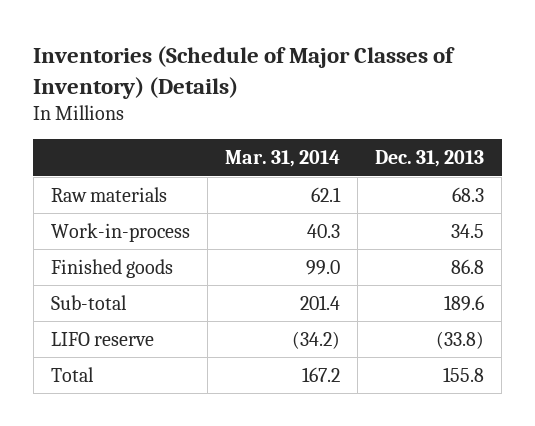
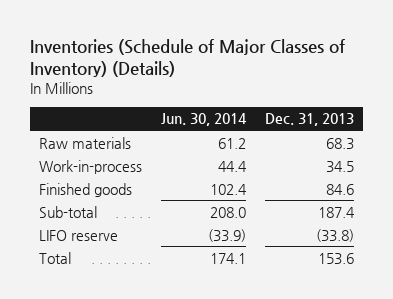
- | Mar. 31, 2014 | Dec. 31, 2013
+ | Jun. 30, 2014 | Dec. 31, 2013
- Finished goods | 99.0 | 86.8
- Sub-total | 201.4 | 189.6
+ Finished goods | 102.4 | 84.6
+ Sub-total | 208.0 | 187.4
- Total | 167.2 | 155.8
+ Total | 174.1 | 153.6

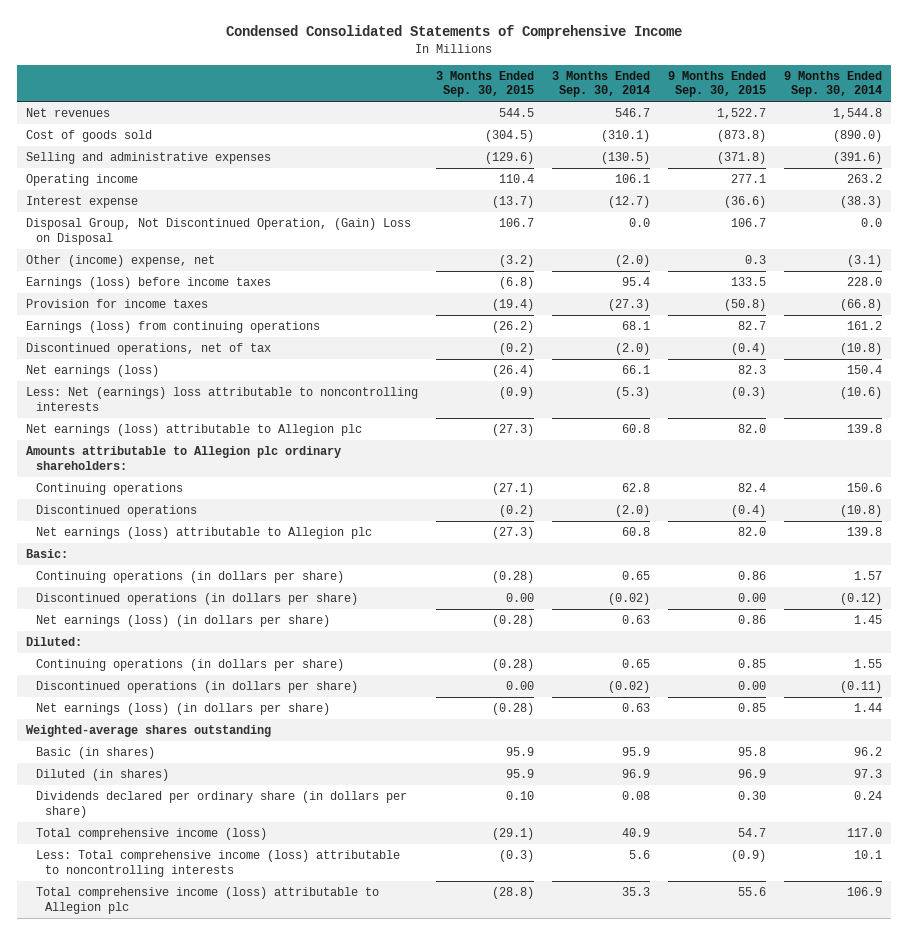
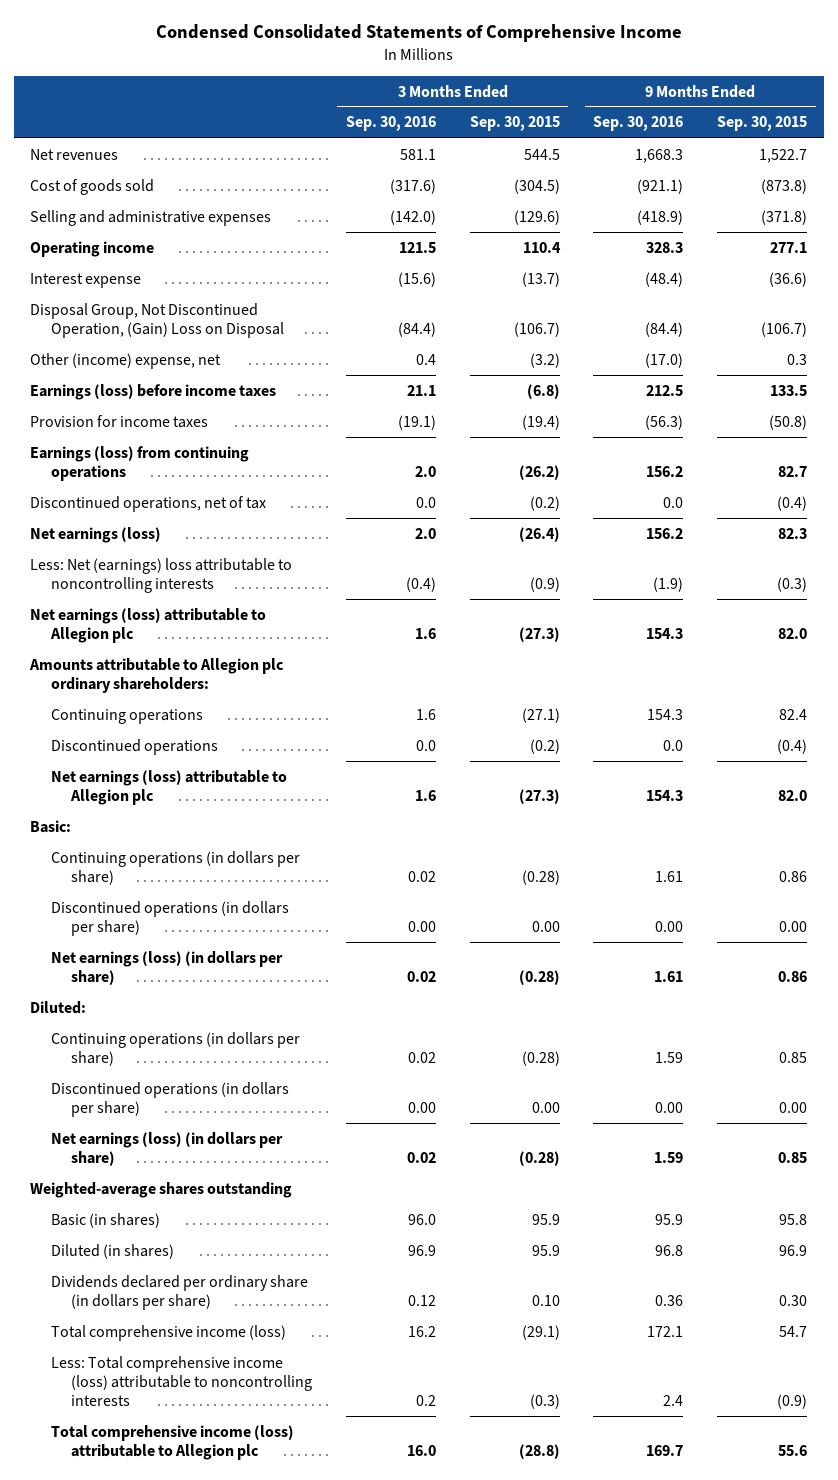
- | 3 Months Ended Sep. 30, 2015 | 3 Months Ended Sep. 30, 2014 | 9 Months Ended Sep. 30, 2015 | 9 Months Ended Sep. 30, 2014
+ | 3 Months Ended Sep. 30, 2016 | 3 Months Ended Sep. 30, 2015 | 9 Months Ended Sep. 30, 2016 | 9 Months Ended Sep. 30, 2015
- Disposal Group, Not Discontinued Operation, (Gain) Loss on Disposal | 106.7 | 0.0 | 106.7 | 0.0
+ Disposal Group, Not Discontinued Operation, (Gain) Loss on Disposal | (84.4) | (106.7) | (84.4) | (106.7)

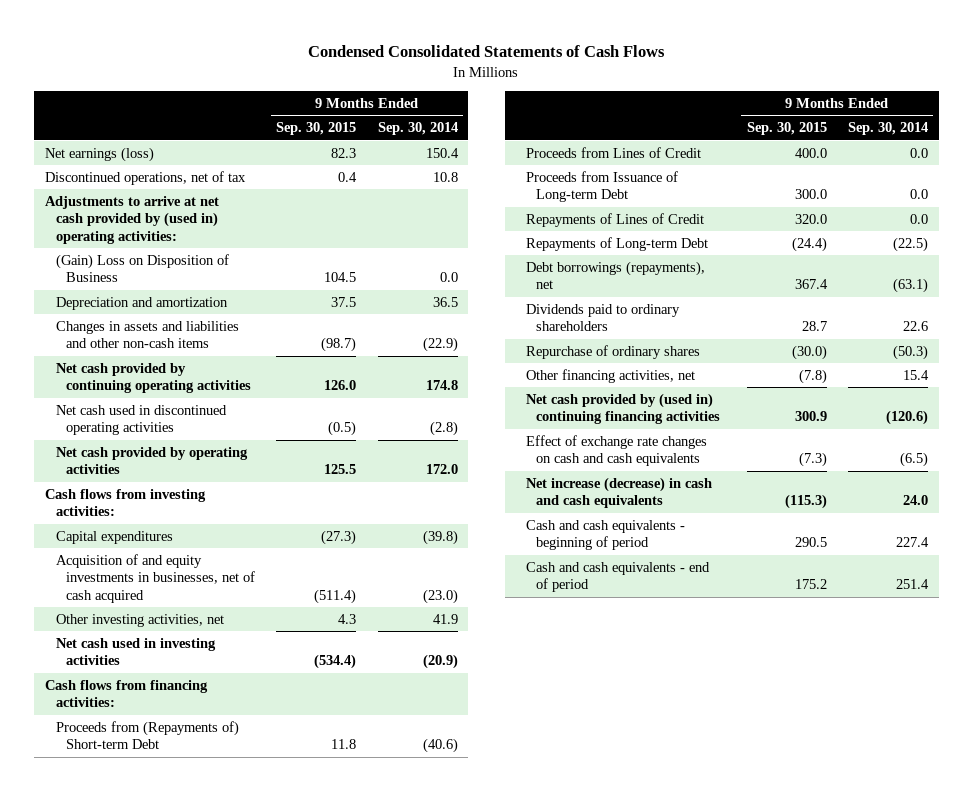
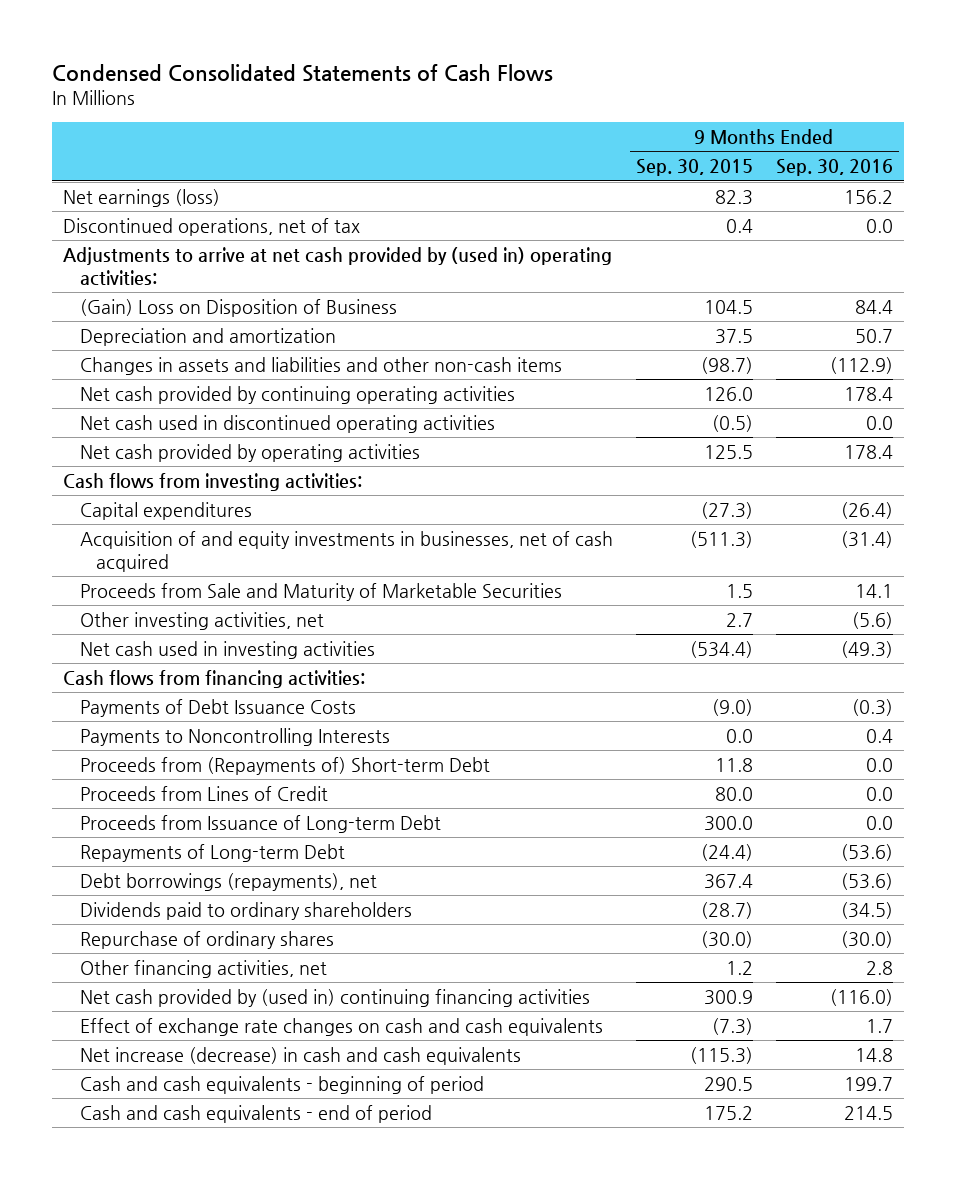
- | 9 Months Ended Sep. 30, 2015 | 9 Months Ended Sep. 30, 2014
+ | 9 Months Ended Sep. 30, 2015 | 9 Months Ended Sep. 30, 2016
- Acquisition of and equity investments in businesses, net of cash acquired | (511.4) | (23.0)
- Other investing activities, net | 4.3 | 41.9
+ Acquisition of and equity investments in businesses, net of cash acquired | (511.3) | (31.4)
+ Proceeds from Sale and Maturity of Marketable Securities | 1.5 | 14.1
+ Other investing activities, net | 2.7 | (5.6)
+ Payments of Debt Issuance Costs | (9.0) | (0.3)
+ Payments to Noncontrolling Interests | 0.0 | 0.4
- Proceeds from Lines of Credit | 400.0 | 0.0
+ Proceeds from Lines of Credit | 80.0 | 0.0
- Repayments of Lines of Credit | 320.0 | 0.0
- Dividends paid to ordinary shareholders | 28.7 | 22.6
+ Dividends paid to ordinary shareholders | (28.7) | (34.5)
- Other financing activities, net | (7.8) | 15.4
+ Other financing activities, net | 1.2 | 2.8

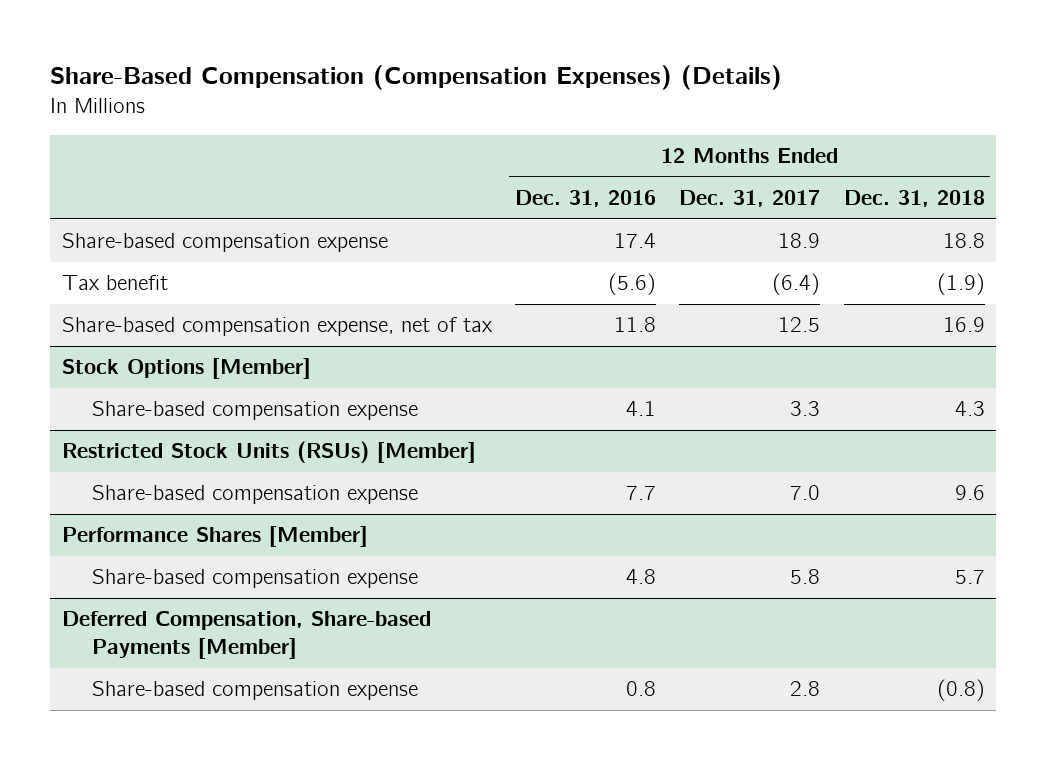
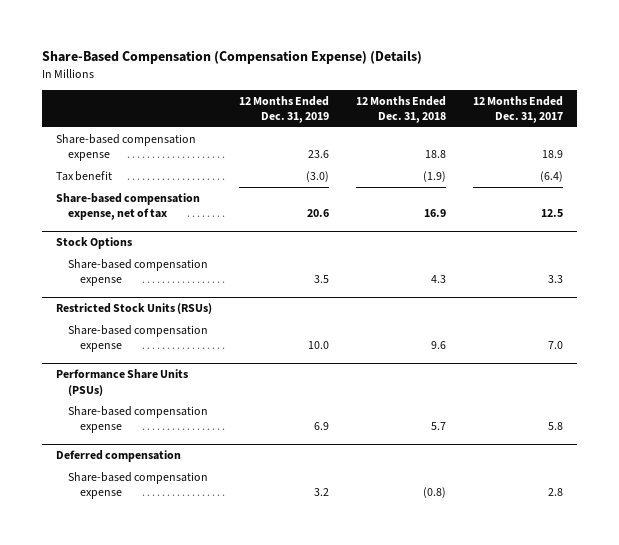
- Share-Based Compensation (Compensation Expenses) (Details)
+ Share-Based Compensation (Compensation Expense) (Details)
- | 12 Months Ended Dec. 31, 2016 | 12 Months Ended Dec. 31, 2017 | 12 Months Ended Dec. 31, 2018
+ | 12 Months Ended Dec. 31, 2019 | 12 Months Ended Dec. 31, 2018 | 12 Months Ended Dec. 31, 2017
- Stock Options [Member]
+ Stock Options
- Restricted Stock Units (RSUs) [Member]
+ Restricted Stock Units (RSUs)
- Performance Shares [Member]
+ Performance Share Units (PSUs)
- Deferred Compensation, Share-based Payments [Member]
+ Deferred compensation

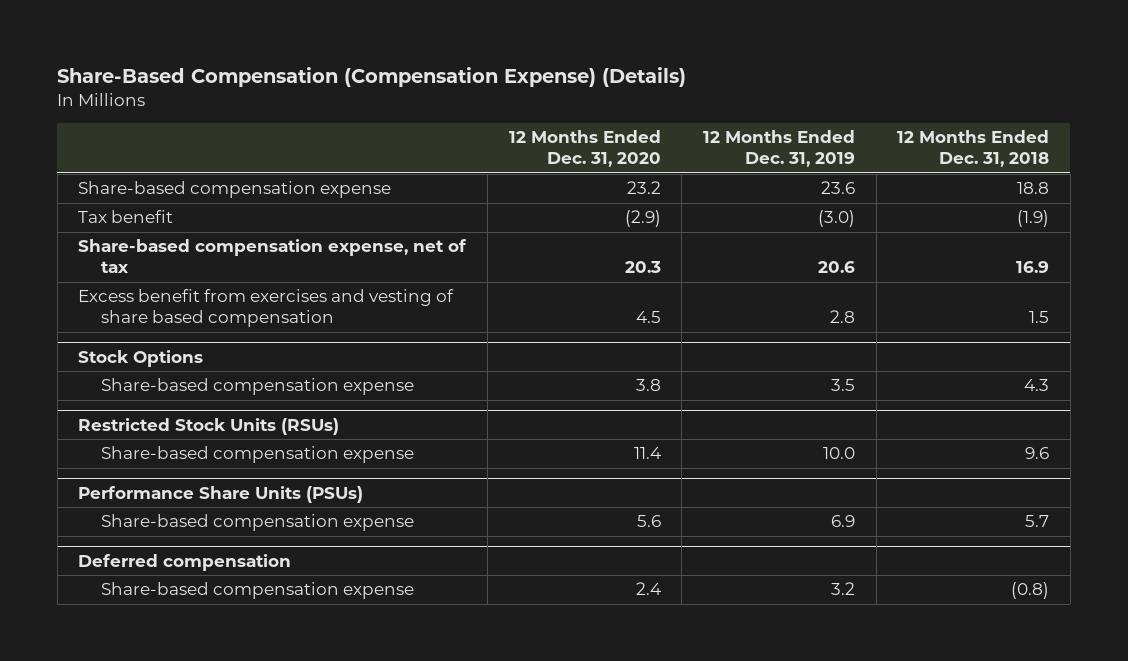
- | 12 Months Ended Dec. 31, 2019 | 12 Months Ended Dec. 31, 2018 | 12 Months Ended Dec. 31, 2017
+ | 12 Months Ended Dec. 31, 2020 | 12 Months Ended Dec. 31, 2019 | 12 Months Ended Dec. 31, 2018
+ Excess benefit from exercises and vesting of share based compensation | 4.5 | 2.8 | 1.5

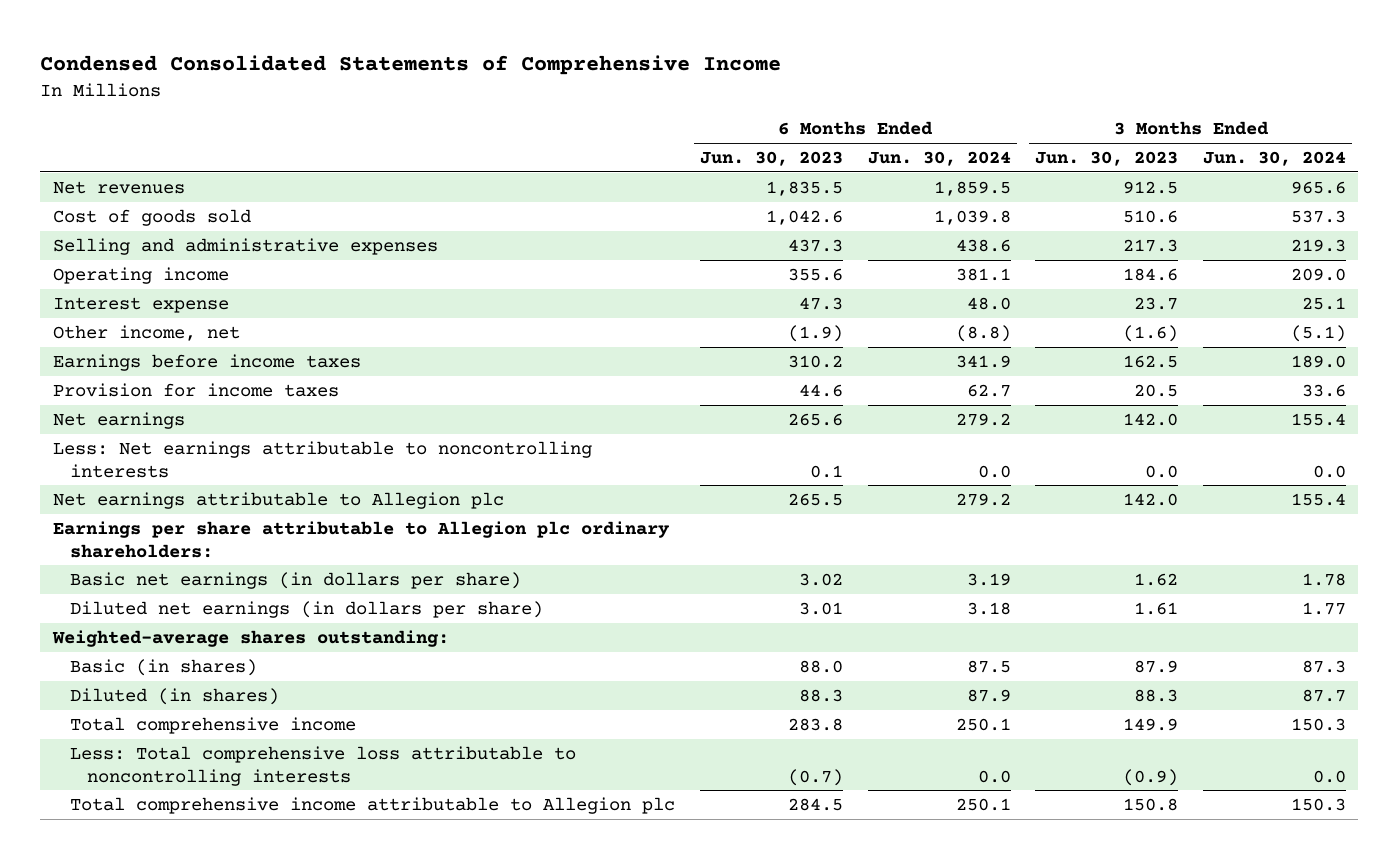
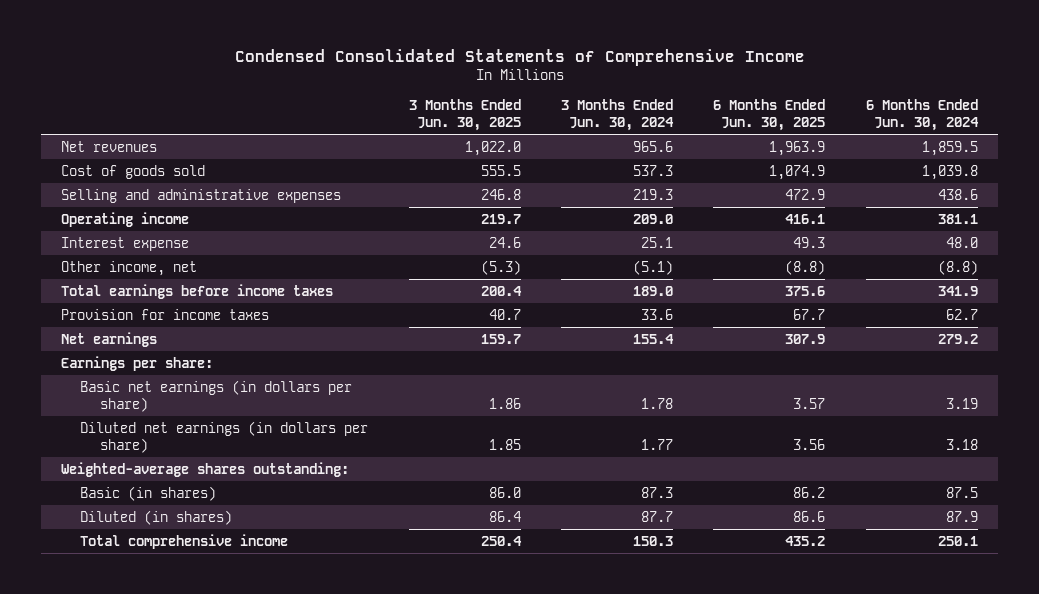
- | 6 Months Ended Jun. 30, 2023 | 6 Months Ended Jun. 30, 2024 | 3 Months Ended Jun. 30, 2023 | 3 Months Ended Jun. 30, 2024
+ | 3 Months Ended Jun. 30, 2025 | 3 Months Ended Jun. 30, 2024 | 6 Months Ended Jun. 30, 2025 | 6 Months Ended Jun. 30, 2024
- Earnings before income taxes | 310.2 | 341.9 | 162.5 | 189.0
+ Total earnings before income taxes | 200.4 | 189.0 | 375.6 | 341.9
- Less: Net earnings attributable to noncontrolling interests | 0.1 | 0.0 | 0.0 | 0.0
- Net earnings attributable to Allegion plc | 265.5 | 279.2 | 142.0 | 155.4
- Earnings per share attributable to Allegion plc ordinary shareholders:
+ Earnings per share:
- Less: Total comprehensive loss attributable to noncontrolling interests | (0.7) | 0.0 | (0.9) | 0.0
- Total comprehensive income attributable to Allegion plc | 284.5 | 250.1 | 150.8 | 150.3

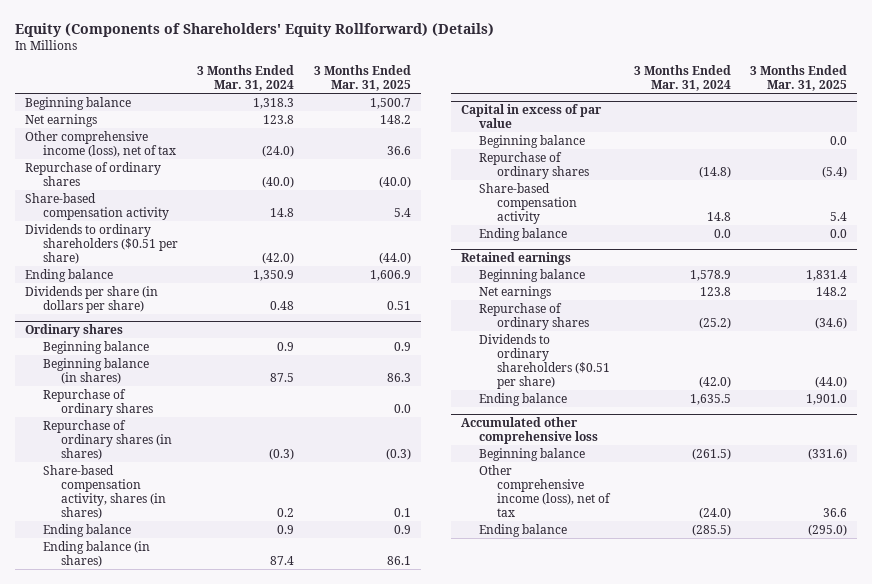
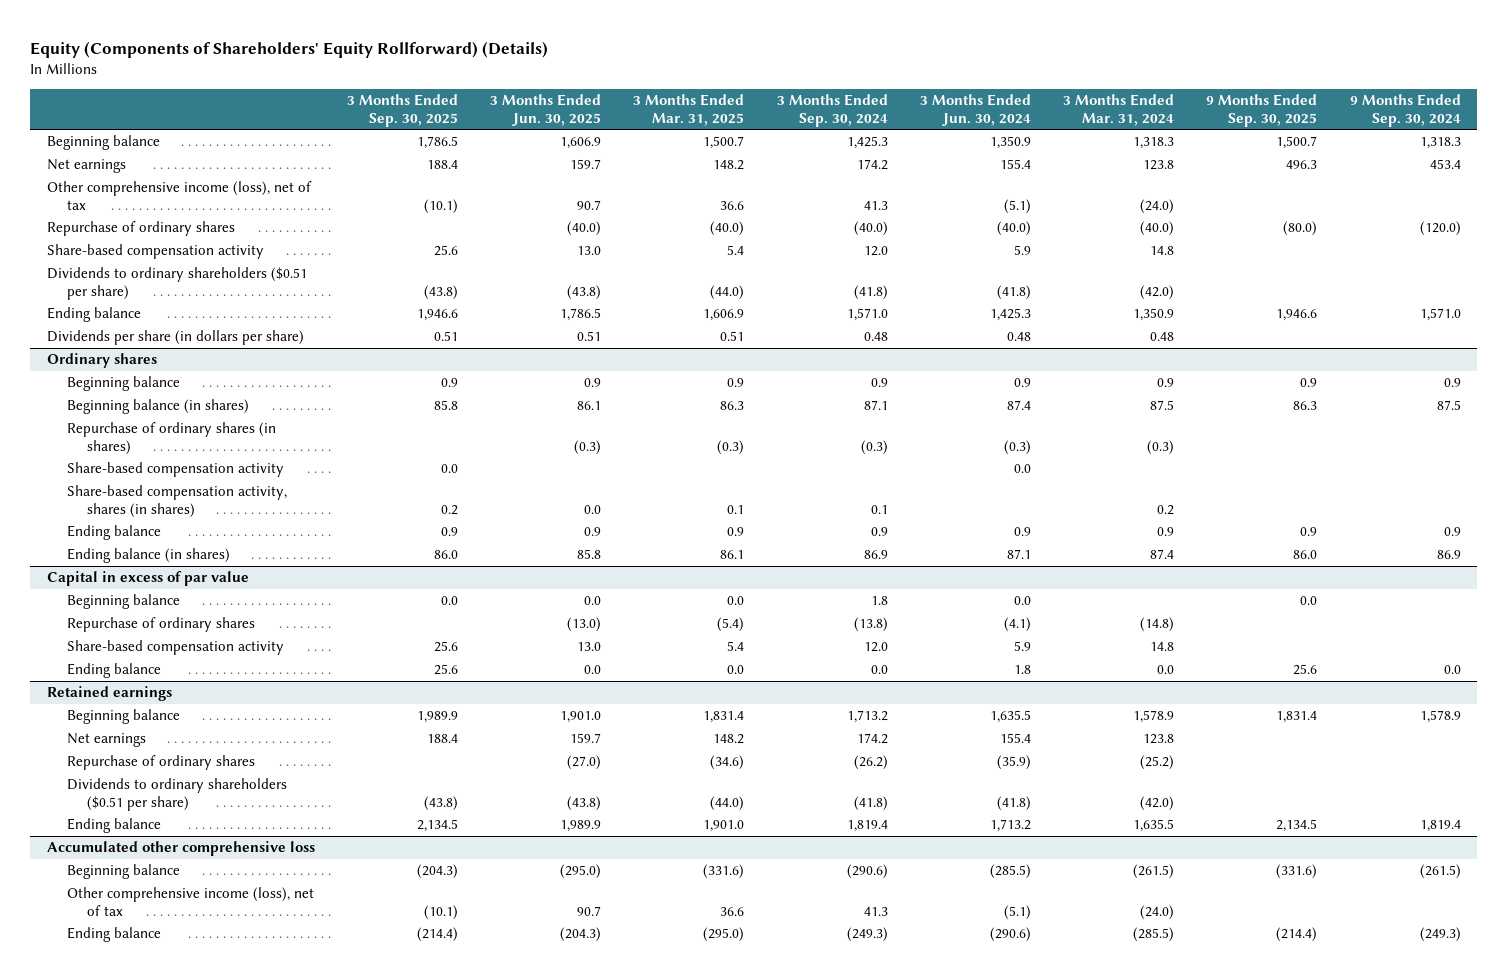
- | 3 Months Ended Mar. 31, 2024 | 3 Months Ended Mar. 31, 2025
+ | 3 Months Ended Sep. 30, 2025 | 3 Months Ended Jun. 30, 2025 | 3 Months Ended Mar. 31, 2025 | 3 Months Ended Sep. 30, 2024 | 3 Months Ended Jun. 30, 2024 | 3 Months Ended Mar. 31, 2024 | 9 Months Ended Sep. 30, 2025 | 9 Months Ended Sep. 30, 2024
@ Ordinary shares
- Repurchase of ordinary shares | | 0.0
+ Share-based compensation activity | 0.0 | | | | 0.0 | | |

